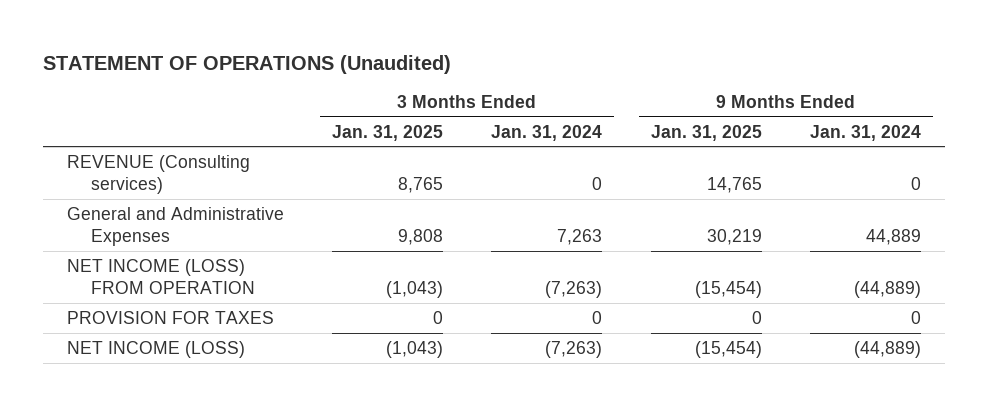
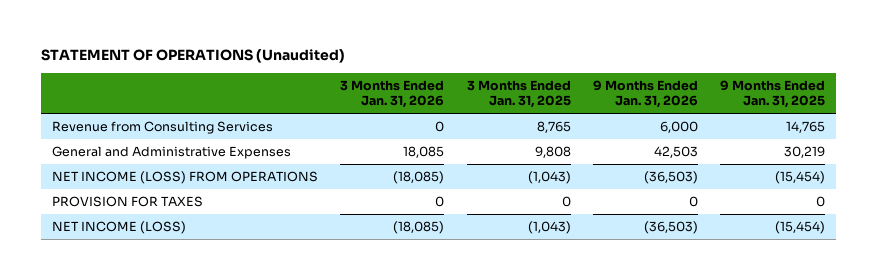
- | 3 Months Ended Jan. 31, 2025 | 3 Months Ended Jan. 31, 2024 | 9 Months Ended Jan. 31, 2025 | 9 Months Ended Jan. 31, 2024
+ | 3 Months Ended Jan. 31, 2026 | 3 Months Ended Jan. 31, 2025 | 9 Months Ended Jan. 31, 2026 | 9 Months Ended Jan. 31, 2025
- REVENUE (Consulting services) | 8,765 | 0 | 14,765 | 0
+ Revenue from Consulting Services | 0 | 8,765 | 6,000 | 14,765
- NET INCOME (LOSS) FROM OPERATION | (1,043) | (7,263) | (15,454) | (44,889)
+ NET INCOME (LOSS) FROM OPERATIONS | (18,085) | (1,043) | (36,503) | (15,454)

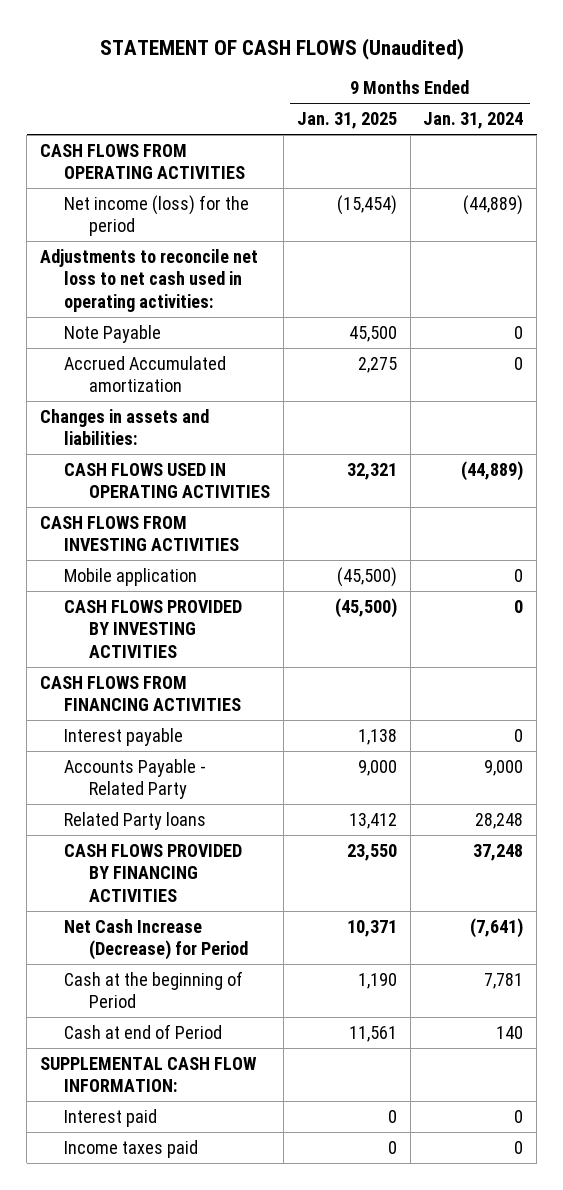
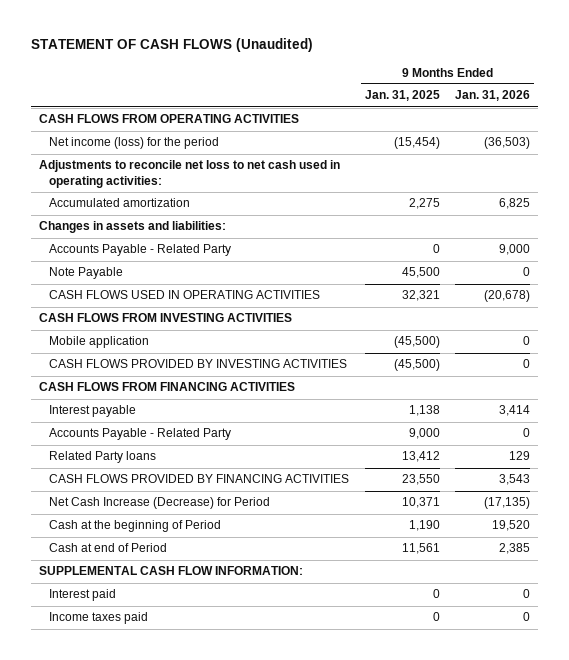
- | 9 Months Ended Jan. 31, 2025 | 9 Months Ended Jan. 31, 2024
+ | 9 Months Ended Jan. 31, 2025 | 9 Months Ended Jan. 31, 2026
- Accrued Accumulated amortization | 2,275 | 0
+ Accumulated amortization | 2,275 | 6,825
+ Accounts Payable - Related Party | 0 | 9,000
moved down: Note Payable | 45,500 | 0

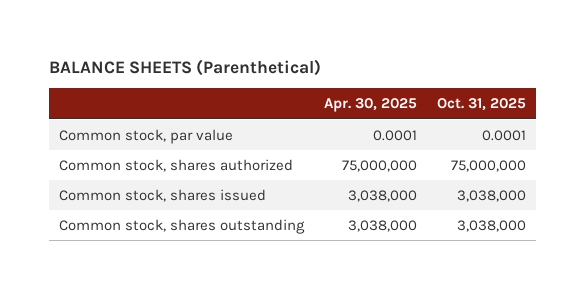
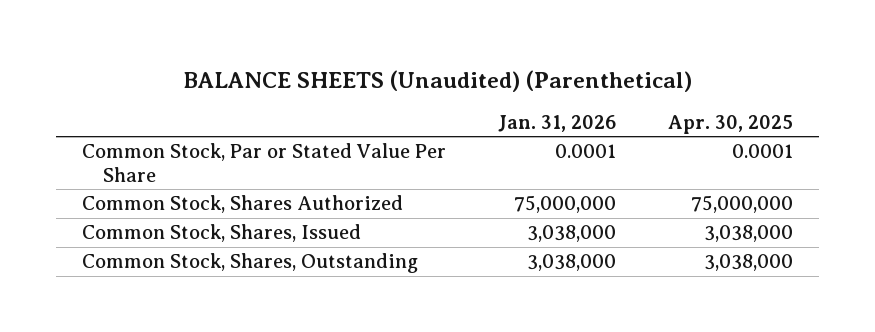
- BALANCE SHEETS (Parenthetical)
+ BALANCE SHEETS (Unaudited) (Parenthetical)
- | Apr. 30, 2025 | Oct. 31, 2025
+ | Jan. 31, 2026 | Apr. 30, 2025
- Common stock, par value | 0.0001 | 0.0001
- Common stock, shares authorized | 75,000,000 | 75,000,000
- Common stock, shares issued | 3,038,000 | 3,038,000
- Common stock, shares outstanding | 3,038,000 | 3,038,000
+ Common Stock, Par or Stated Value Per Share | 0.0001 | 0.0001
+ Common Stock, Shares Authorized | 75,000,000 | 75,000,000
+ Common Stock, Shares, Issued | 3,038,000 | 3,038,000
+ Common Stock, Shares, Outstanding | 3,038,000 | 3,038,000

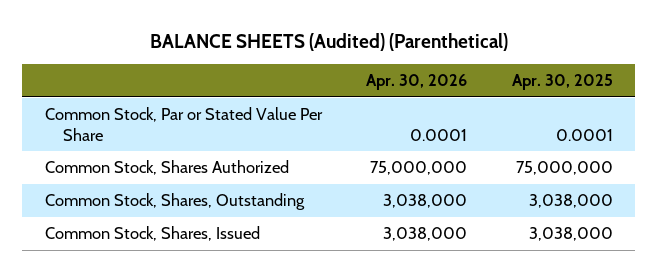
- BALANCE SHEETS (Unaudited) (Parenthetical)
+ BALANCE SHEETS (Audited) (Parenthetical)
- | Jan. 31, 2026 | Apr. 30, 2025
+ | Apr. 30, 2026 | Apr. 30, 2025
moved down: Common Stock, Shares, Issued | 3,038,000 | 3,038,000

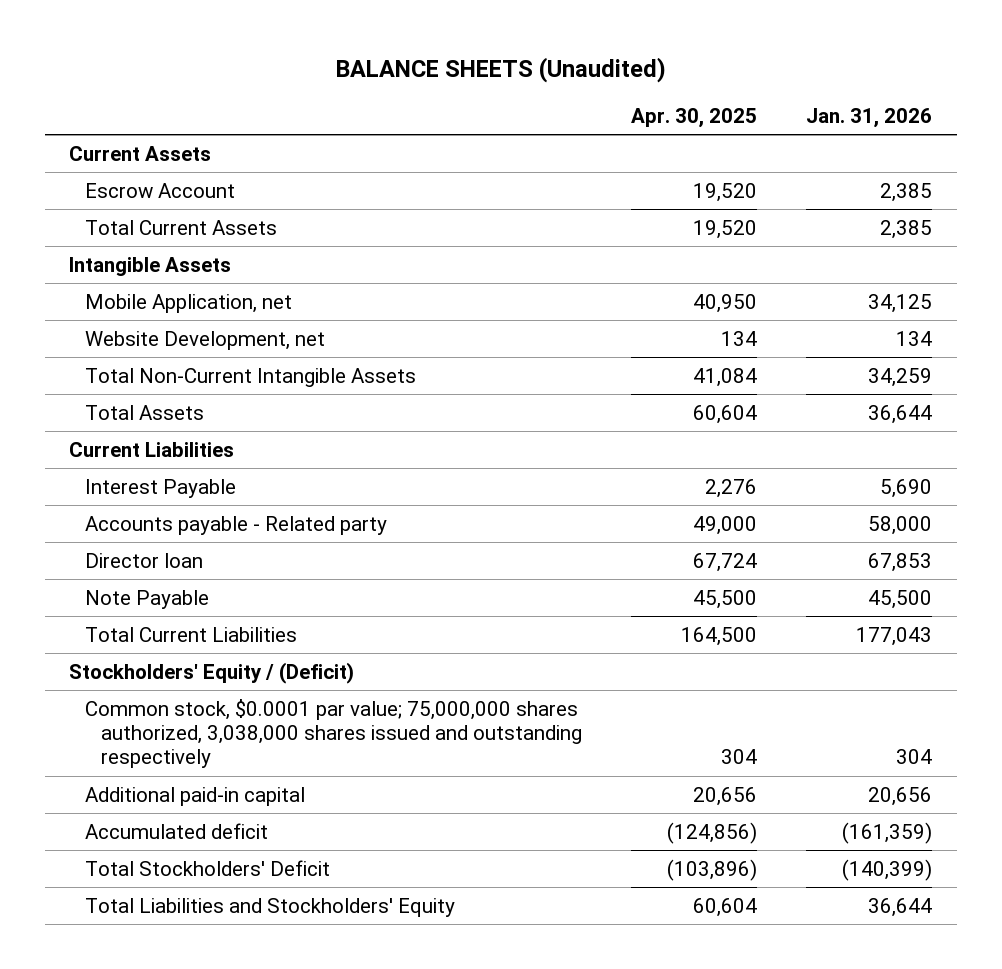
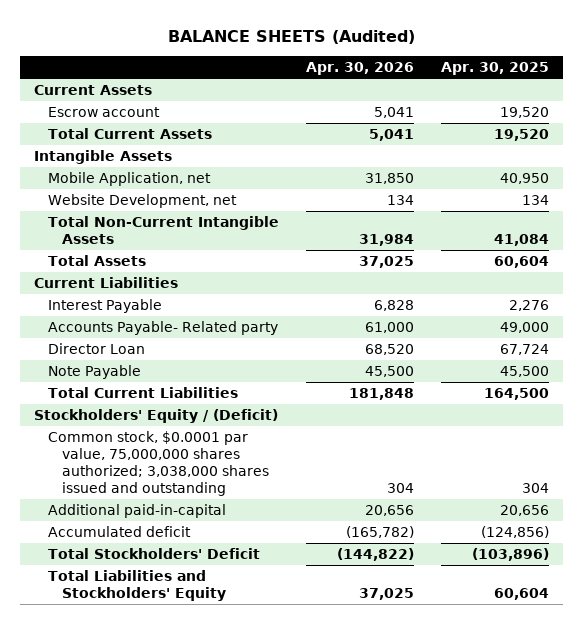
- BALANCE SHEETS (Unaudited)
+ BALANCE SHEETS (Audited)
- | Apr. 30, 2025 | Jan. 31, 2026
+ | Apr. 30, 2026 | Apr. 30, 2025
- Escrow Account | 19,520 | 2,385
+ Escrow account | 5,041 | 19,520
- Accounts payable - Related party | 49,000 | 58,000
- Director loan | 67,724 | 67,853
+ Accounts Payable- Related party | 61,000 | 49,000
+ Director Loan | 68,520 | 67,724
- Common stock, $0.0001 par value; 75,000,000 shares authorized, 3,038,000 shares issued and outstanding respectively | 304 | 304
- Additional paid-in capital | 20,656 | 20,656
+ Common stock, $0.0001 par value, 75,000,000 shares authorized; 3,038,000 shares issued and outstanding | 304 | 304
+ Additional paid-in-capital | 20,656 | 20,656

